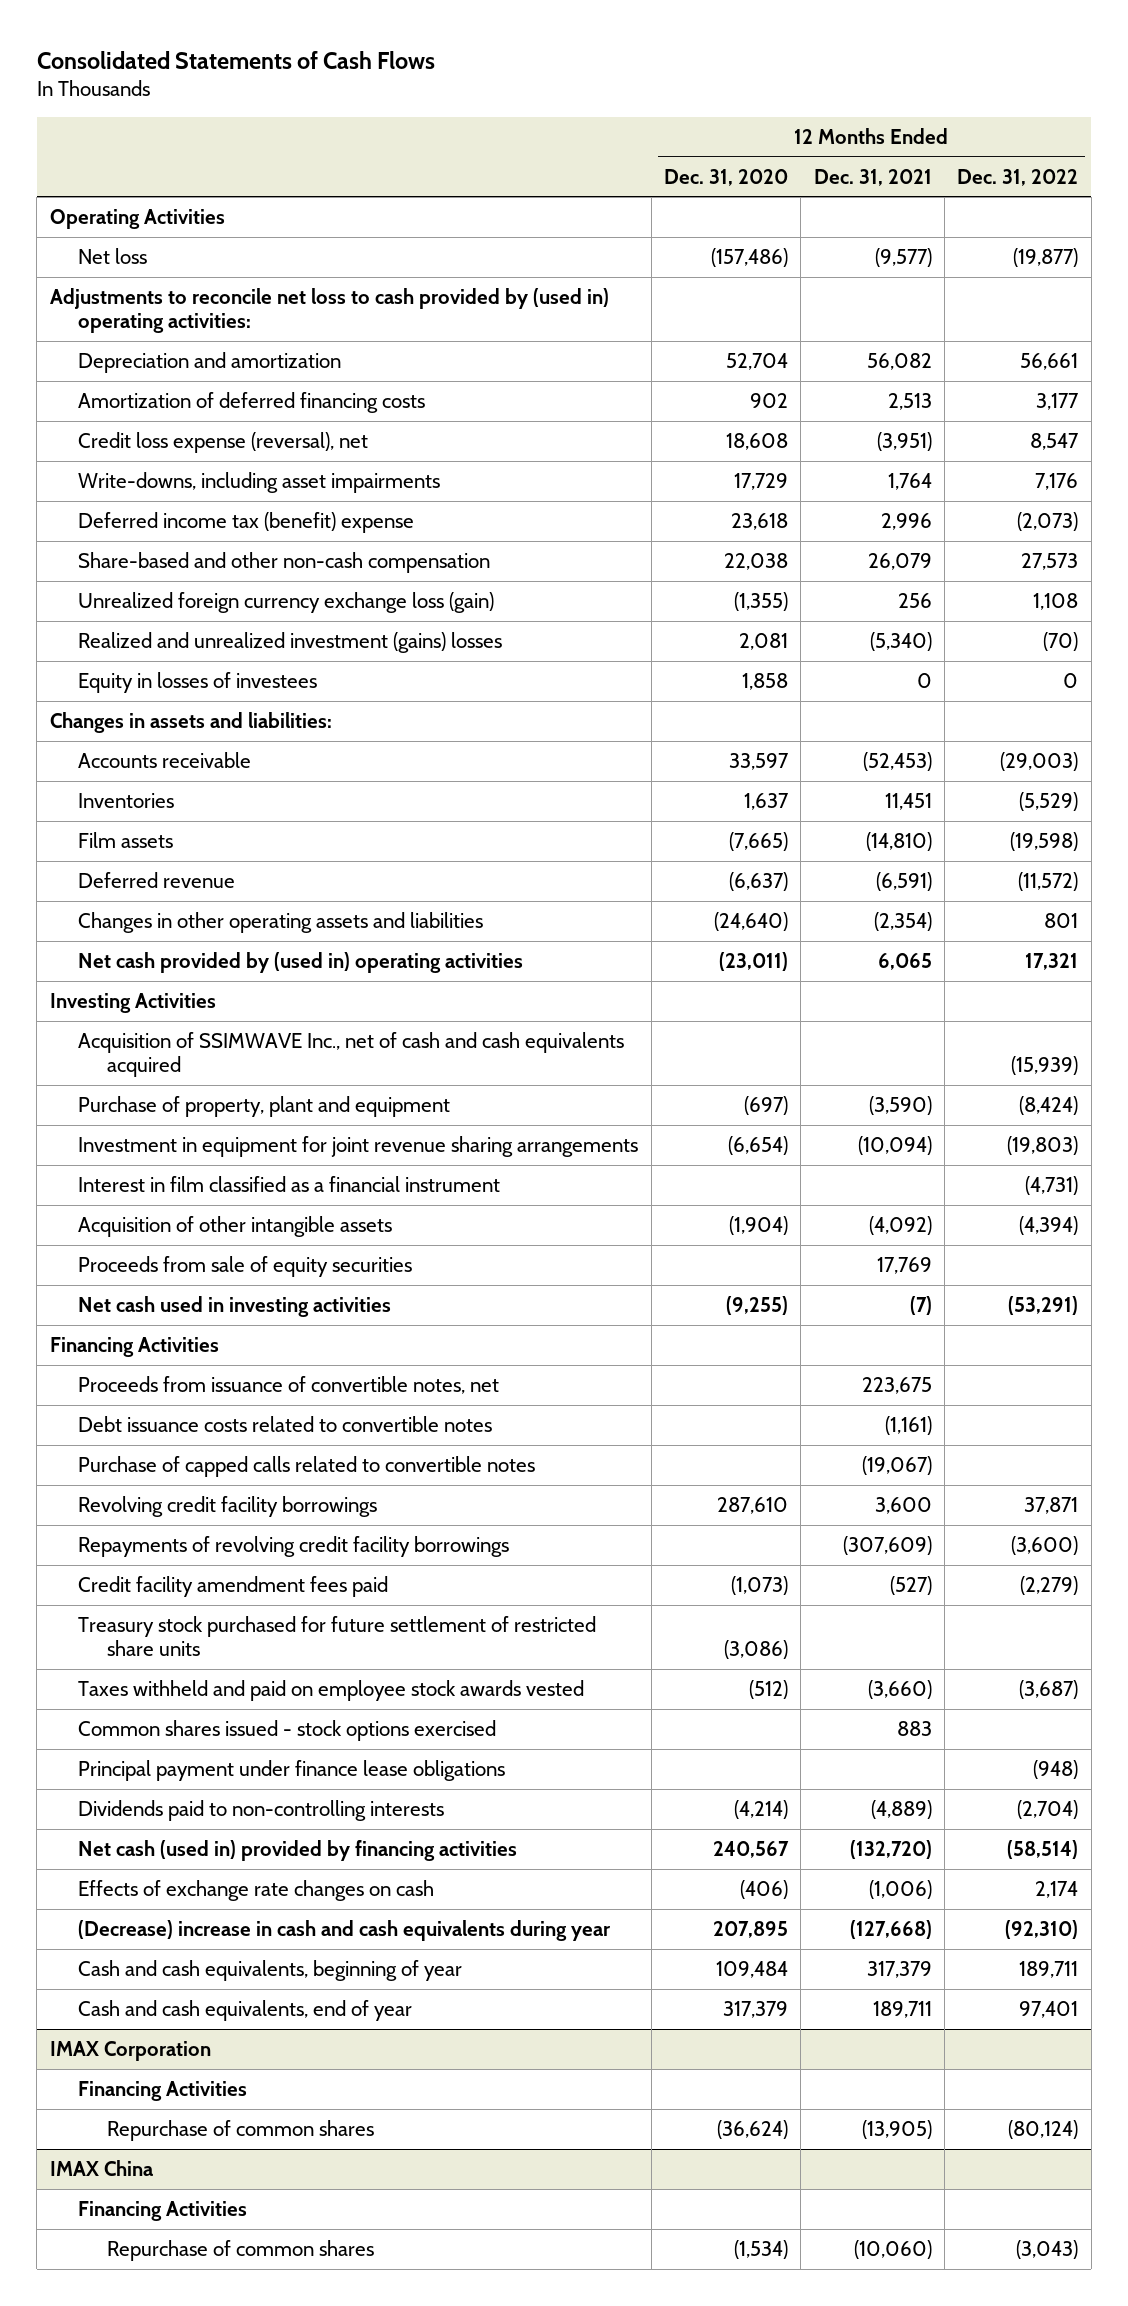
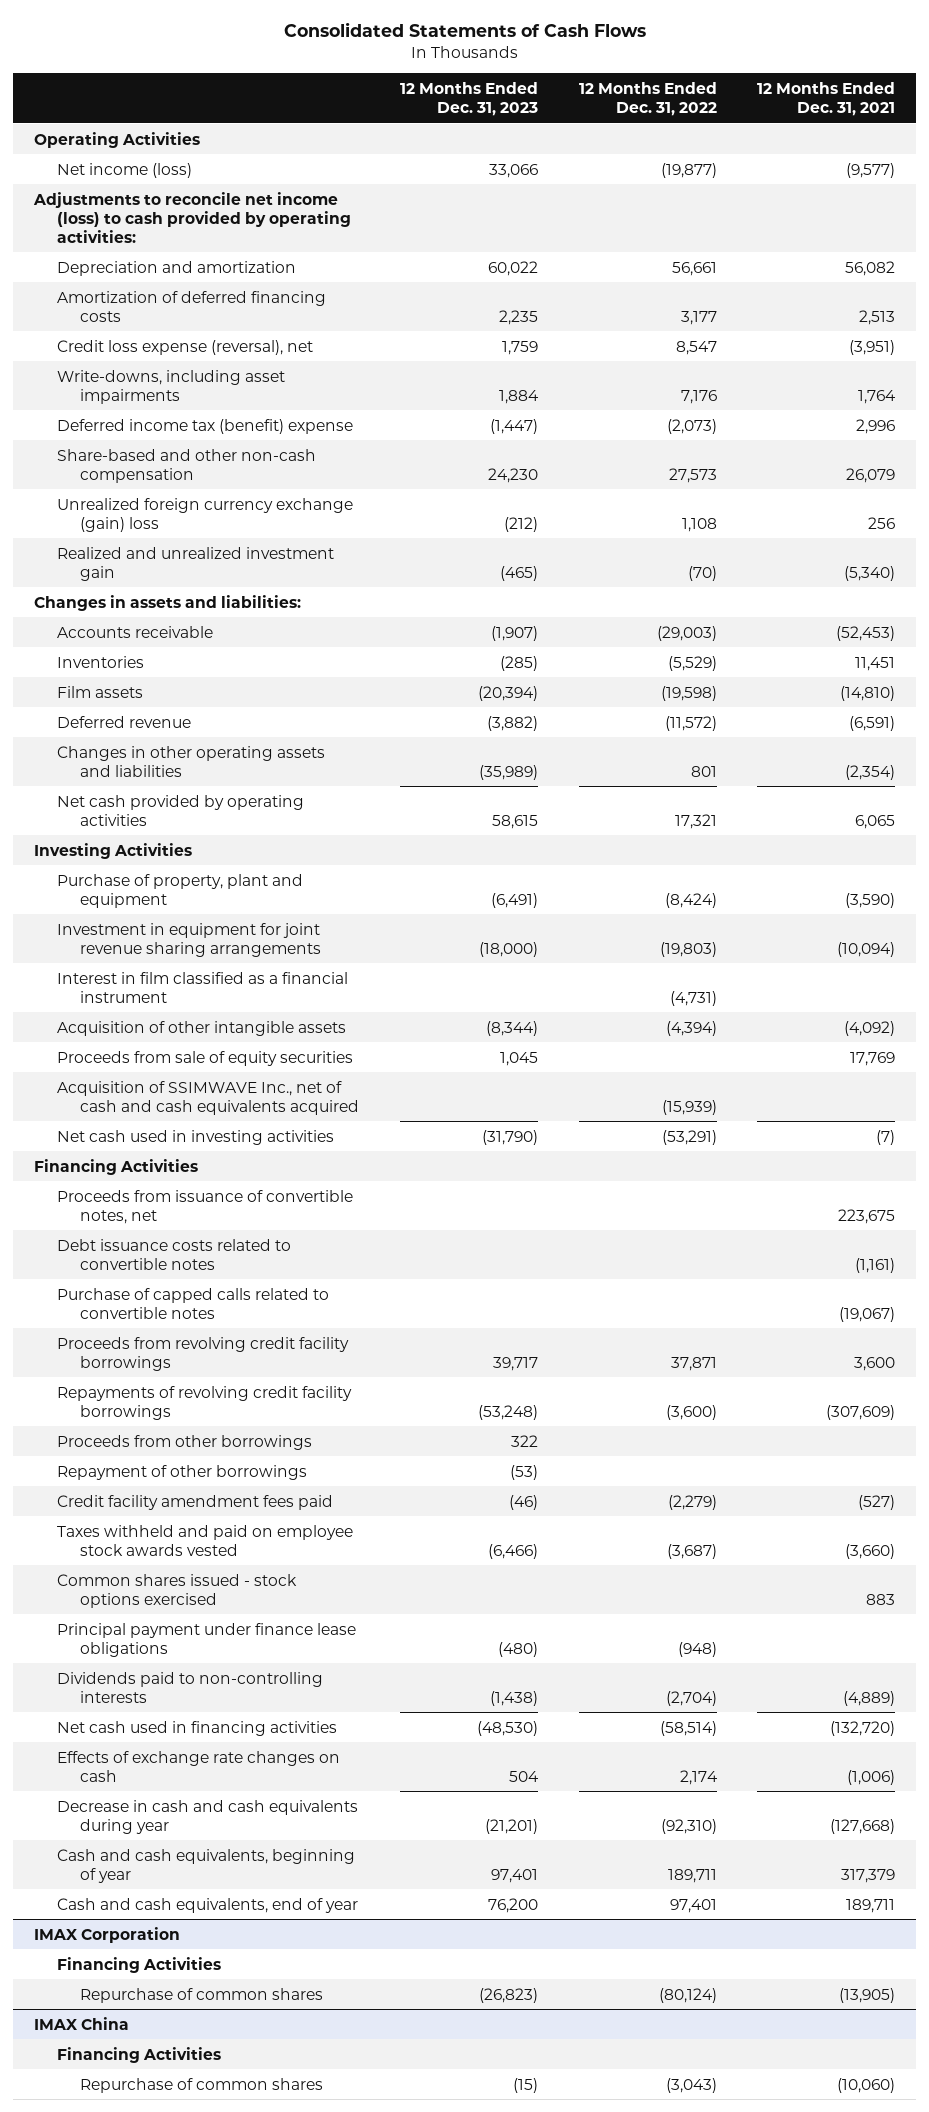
- | 12 Months Ended Dec. 31, 2020 | 12 Months Ended Dec. 31, 2021 | 12 Months Ended Dec. 31, 2022
+ | 12 Months Ended Dec. 31, 2023 | 12 Months Ended Dec. 31, 2022 | 12 Months Ended Dec. 31, 2021
- Net loss | (157,486) | (9,577) | (19,877)
- Adjustments to reconcile net loss to cash provided by (used in) operating activities:
+ Net income (loss) | 33,066 | (19,877) | (9,577)
+ Adjustments to reconcile net income (loss) to cash provided by operating activities:
- Unrealized foreign currency exchange loss (gain) | (1,355) | 256 | 1,108
- Realized and unrealized investment (gains) losses | 2,081 | (5,340) | (70)
- Equity in losses of investees | 1,858 | 0 | 0
+ Unrealized foreign currency exchange (gain) loss | (212) | 1,108 | 256
+ Realized and unrealized investment gain | (465) | (70) | (5,340)
- Net cash provided by (used in) operating activities | (23,011) | 6,065 | 17,321
+ Net cash provided by operating activities | 58,615 | 17,321 | 6,065
moved down: Acquisition of SSIMWAVE Inc., net of cash and cash equivalents acquired | | (15,939) |
- Revolving credit facility borrowings | 287,610 | 3,600 | 37,871
+ Proceeds from revolving credit facility borrowings | 39,717 | 37,871 | 3,600
+ Proceeds from other borrowings | 322 | |
+ Repayment of other borrowings | (53) | |
- Treasury stock purchased for future settlement of restricted share units | (3,086) | |
- Net cash (used in) provided by financing activities | 240,567 | (132,720) | (58,514)
+ Net cash used in financing activities | (48,530) | (58,514) | (132,720)
- (Decrease) increase in cash and cash equivalents during year | 207,895 | (127,668) | (92,310)
+ Decrease in cash and cash equivalents during year | (21,201) | (92,310) | (127,668)

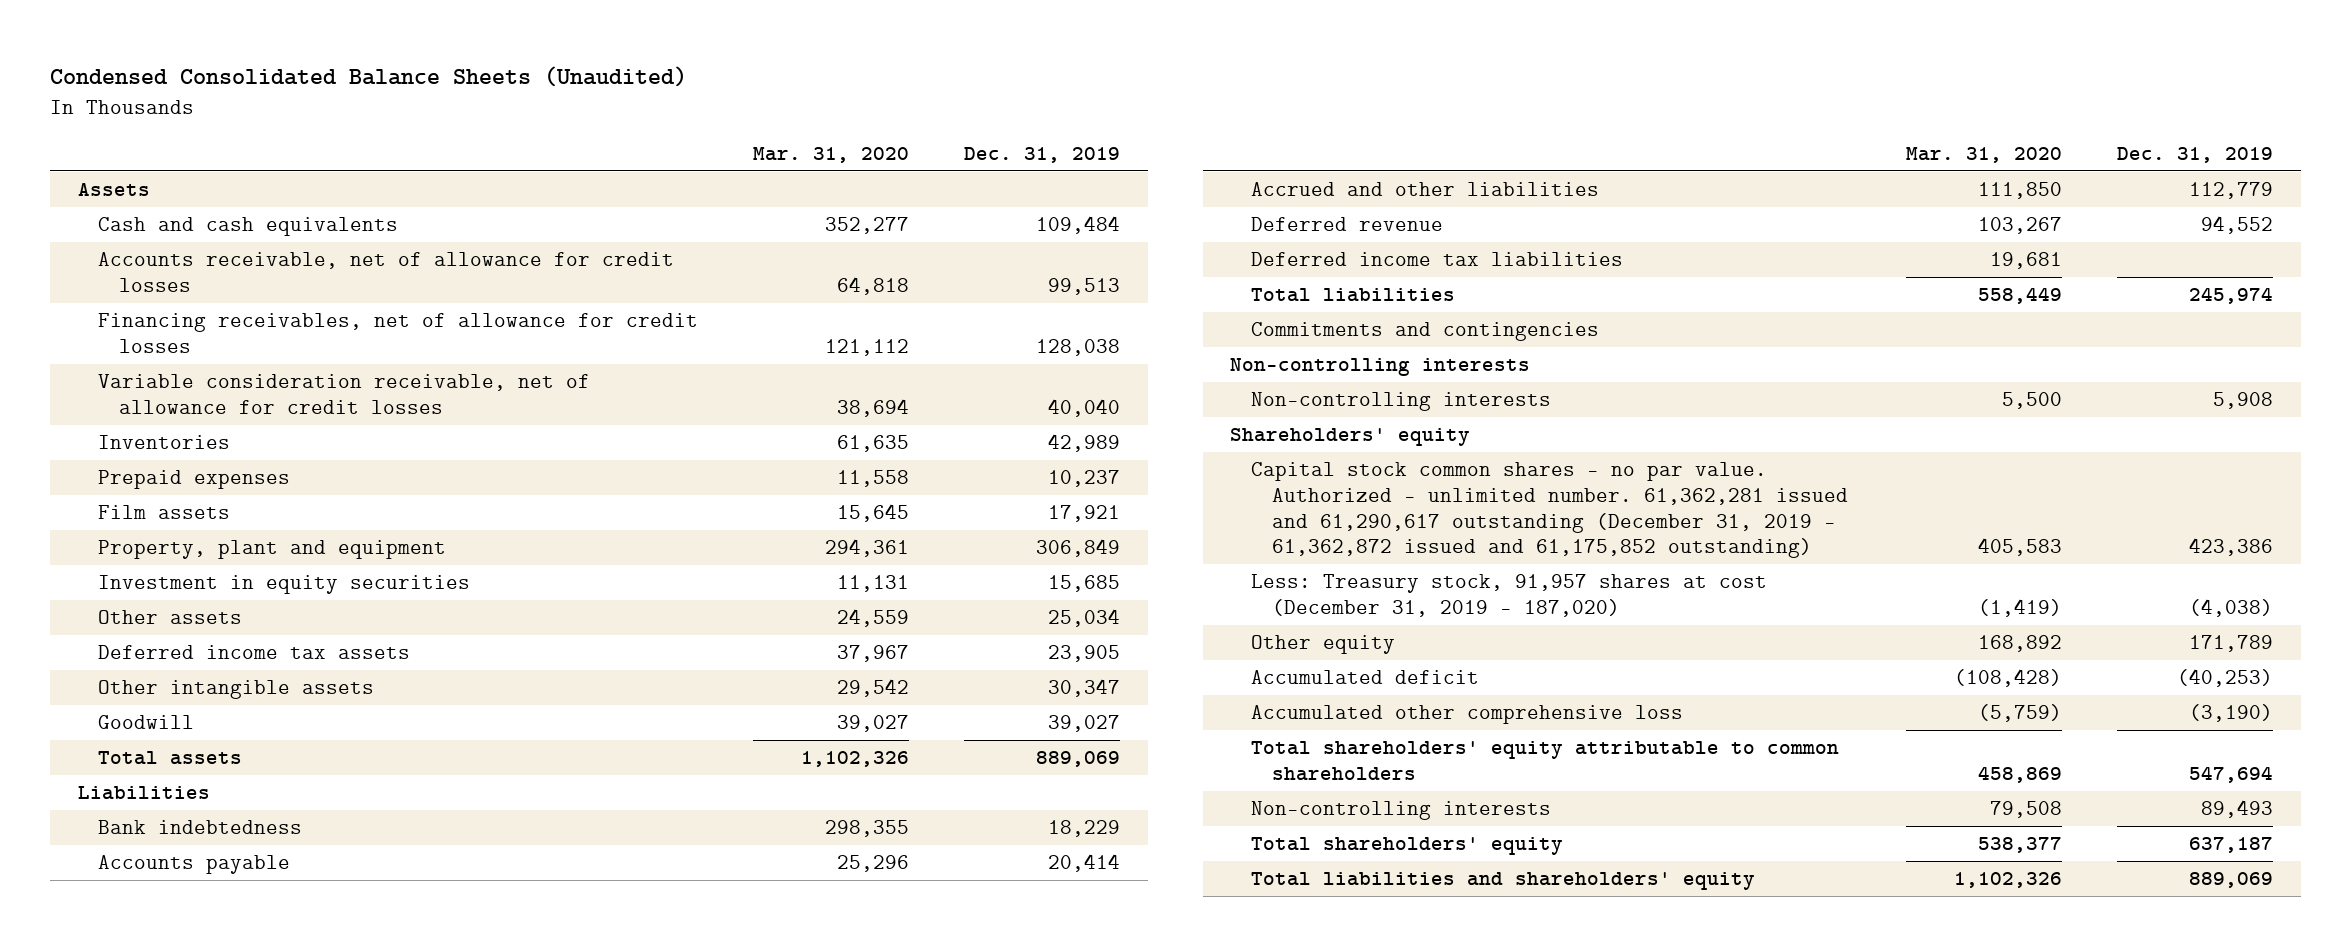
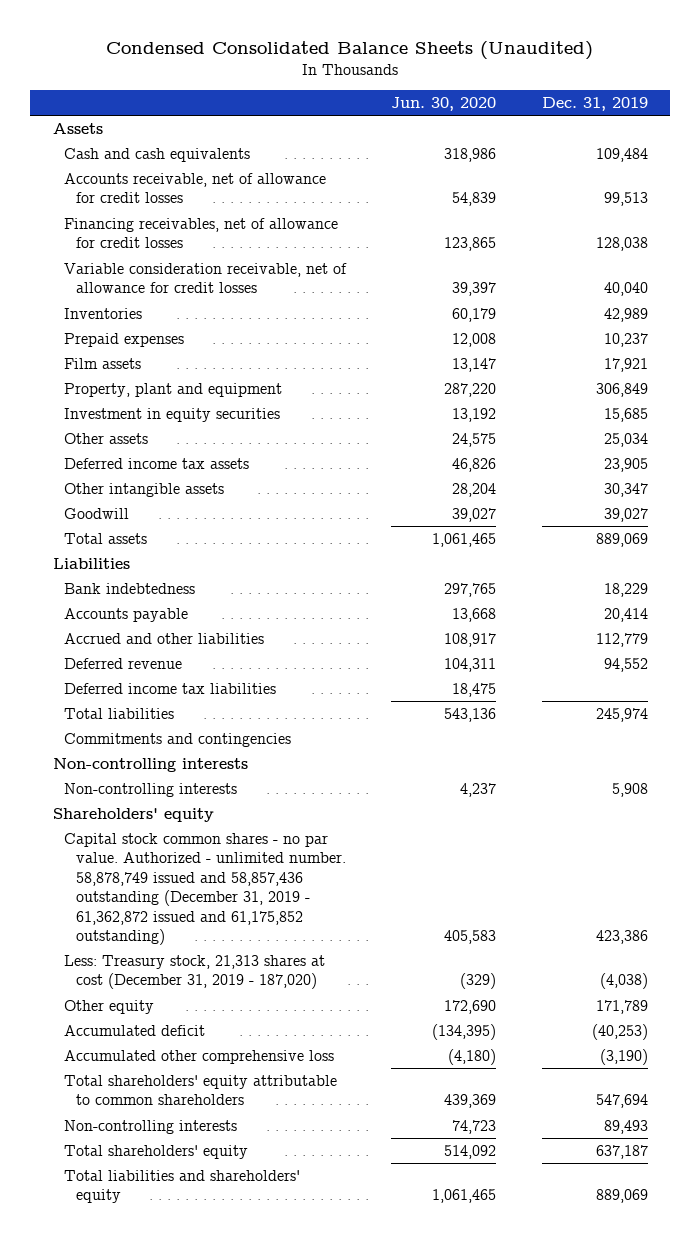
- | Mar. 31, 2020 | Dec. 31, 2019
+ | Jun. 30, 2020 | Dec. 31, 2019
- Capital stock common shares - no par value. Authorized - unlimited number. 61,362,281 issued and 61,290,617 outstanding (December 31, 2019 - 61,362,872 issued and 61,175,852 outstanding) | 405,583 | 423,386
- Less: Treasury stock, 91,957 shares at cost (December 31, 2019 - 187,020) | (1,419) | (4,038)
+ Capital stock common shares - no par value. Authorized - unlimited number. 58,878,749 issued and 58,857,436 outstanding (December 31, 2019 - 61,362,872 issued and 61,175,852 outstanding) | 405,583 | 423,386
+ Less: Treasury stock, 21,313 shares at cost (December 31, 2019 - 187,020) | (329) | (4,038)

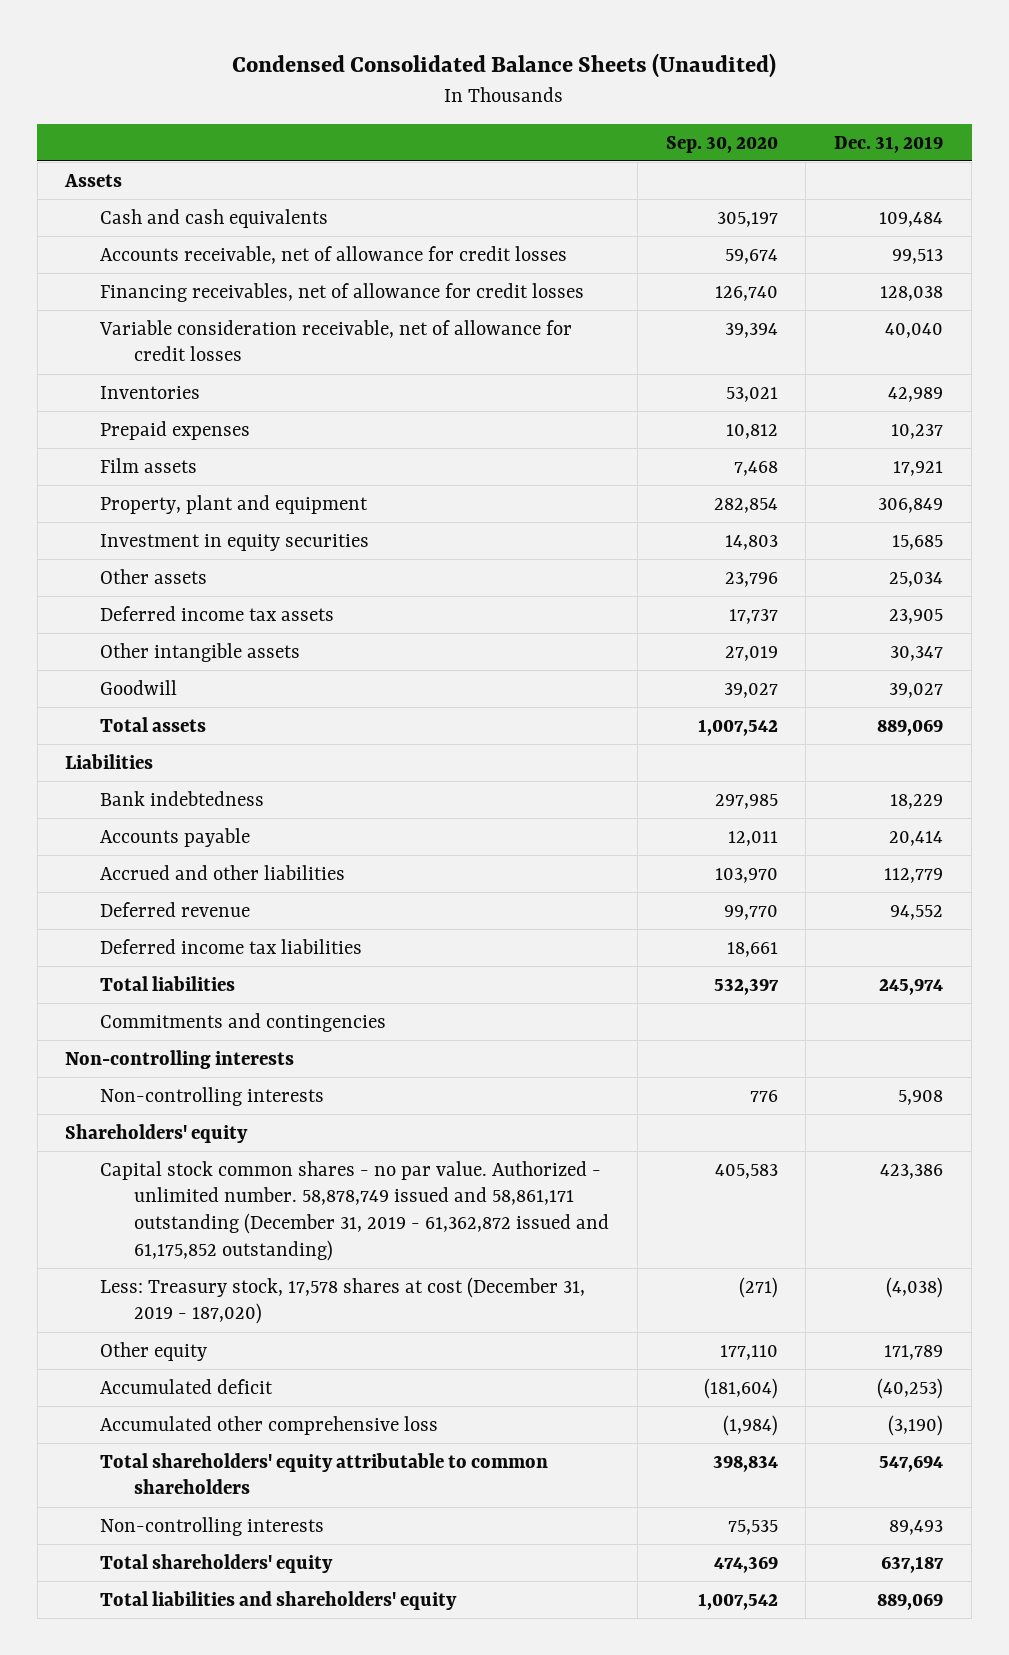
- | Jun. 30, 2020 | Dec. 31, 2019
+ | Sep. 30, 2020 | Dec. 31, 2019
- Capital stock common shares - no par value. Authorized - unlimited number. 58,878,749 issued and 58,857,436 outstanding (December 31, 2019 - 61,362,872 issued and 61,175,852 outstanding) | 405,583 | 423,386
- Less: Treasury stock, 21,313 shares at cost (December 31, 2019 - 187,020) | (329) | (4,038)
+ Capital stock common shares - no par value. Authorized - unlimited number. 58,878,749 issued and 58,861,171 outstanding (December 31, 2019 - 61,362,872 issued and 61,175,852 outstanding) | 405,583 | 423,386
+ Less: Treasury stock, 17,578 shares at cost (December 31, 2019 - 187,020) | (271) | (4,038)

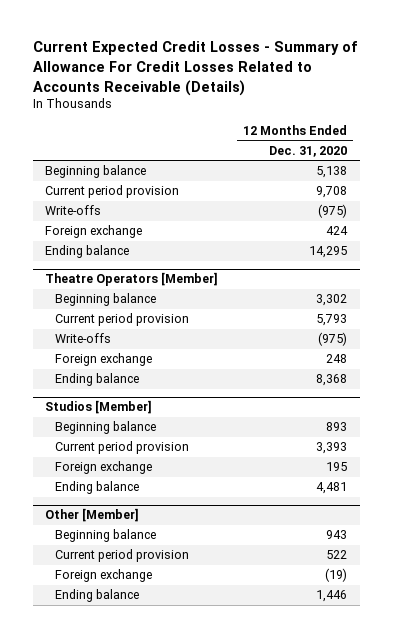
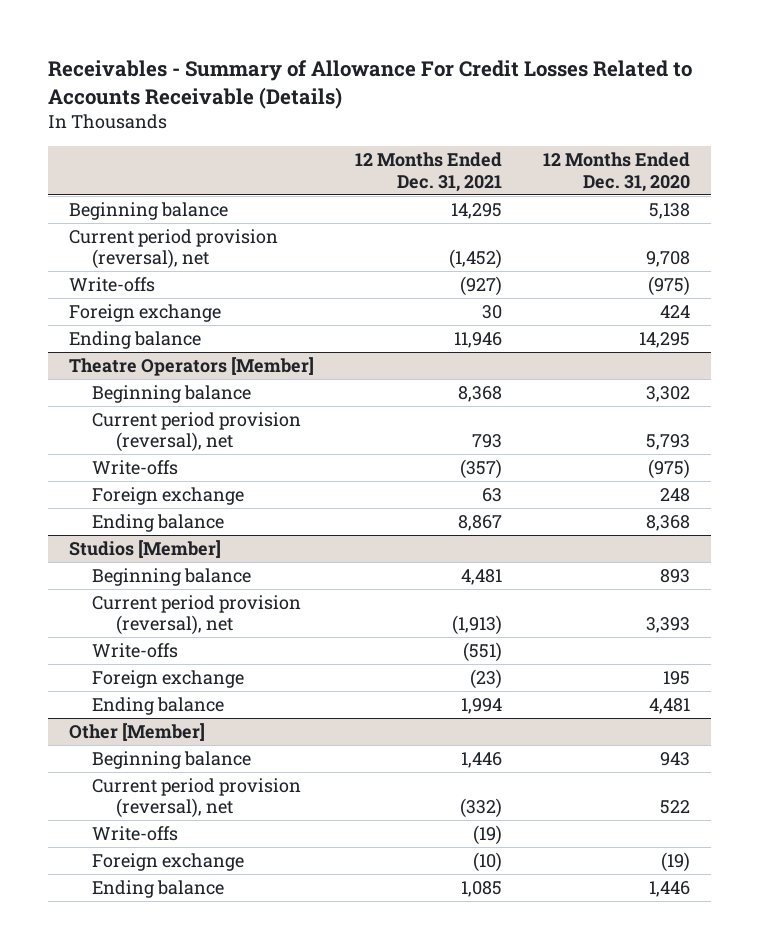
- Current Expected Credit Losses - Summary of Allowance For Credit Losses Related to Accounts Receivable (Details)
+ Receivables - Summary of Allowance For Credit Losses Related to Accounts Receivable (Details)
- | 12 Months Ended Dec. 31, 2020
+ | 12 Months Ended Dec. 31, 2021 | 12 Months Ended Dec. 31, 2020
- Current period provision | 9,708
+ Current period provision (reversal), net | (1,452) | 9,708
@ Theatre Operators [Member]
- Current period provision | 5,793
+ Current period provision (reversal), net | 793 | 5,793
@ Studios [Member]
- Current period provision | 3,393
+ Current period provision (reversal), net | (1,913) | 3,393
+ Write-offs | (551) |
@ Other [Member]
- Current period provision | 522
+ Current period provision (reversal), net | (332) | 522
+ Write-offs | (19) |

